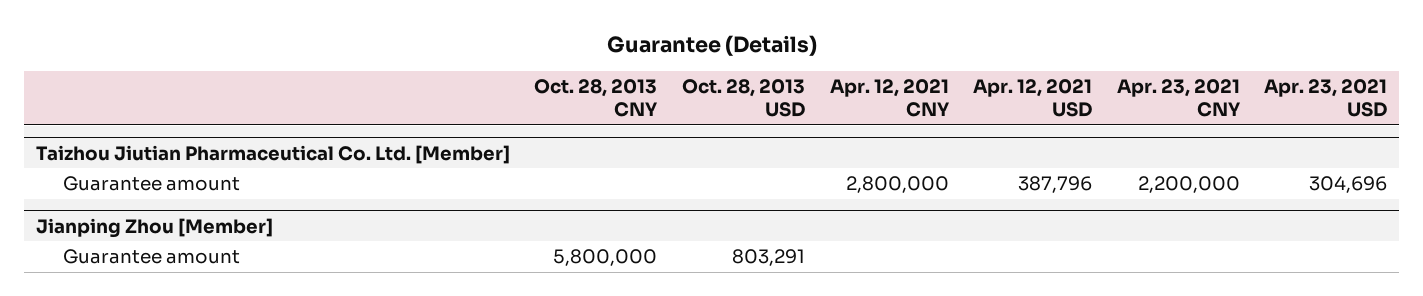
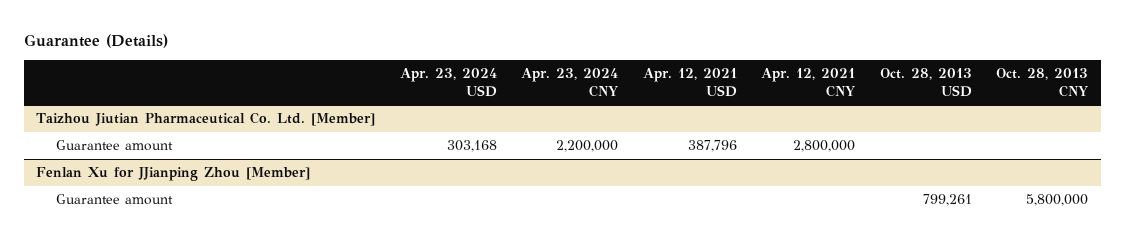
- | Oct. 28, 2013 CNY | Oct. 28, 2013 USD | Apr. 12, 2021 CNY | Apr. 12, 2021 USD | Apr. 23, 2021 CNY | Apr. 23, 2021 USD
+ | Apr. 23, 2024 USD | Apr. 23, 2024 CNY | Apr. 12, 2021 USD | Apr. 12, 2021 CNY | Oct. 28, 2013 USD | Oct. 28, 2013 CNY
- Jianping Zhou [Member]
- Guarantee amount | 5,800,000 | 803,291 | | | |
+ Fenlan Xu for JJianping Zhou [Member]
+ Guarantee amount | | | | | 799,261 | 5,800,000

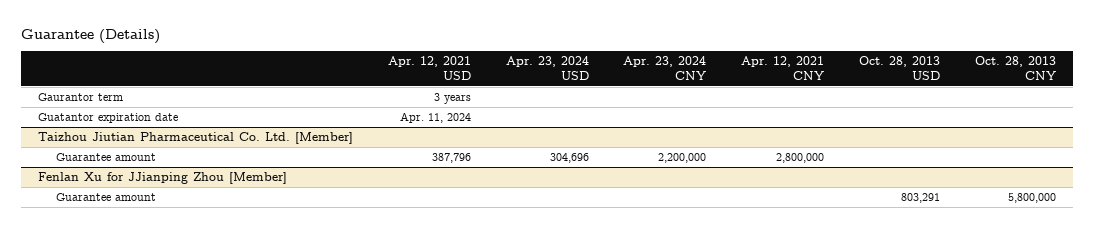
- | Apr. 23, 2024 USD | Apr. 23, 2024 CNY | Apr. 12, 2021 USD | Apr. 12, 2021 CNY | Oct. 28, 2013 USD | Oct. 28, 2013 CNY
+ | Apr. 12, 2021 USD | Apr. 23, 2024 USD | Apr. 23, 2024 CNY | Apr. 12, 2021 CNY | Oct. 28, 2013 USD | Oct. 28, 2013 CNY
+ Gaurantor term | 3 years | | | | |
+ Guatantor expiration date | Apr. 11, 2024 | | | | |
@ Taizhou Jiutian Pharmaceutical Co. Ltd. [Member]
- Guarantee amount | 303,168 | 2,200,000 | 387,796 | 2,800,000 | |
+ Guarantee amount | 387,796 | 304,696 | 2,200,000 | 2,800,000 | |
@ Fenlan Xu for JJianping Zhou [Member]
- Guarantee amount | | | | | 799,261 | 5,800,000
+ Guarantee amount | | | | | 803,291 | 5,800,000

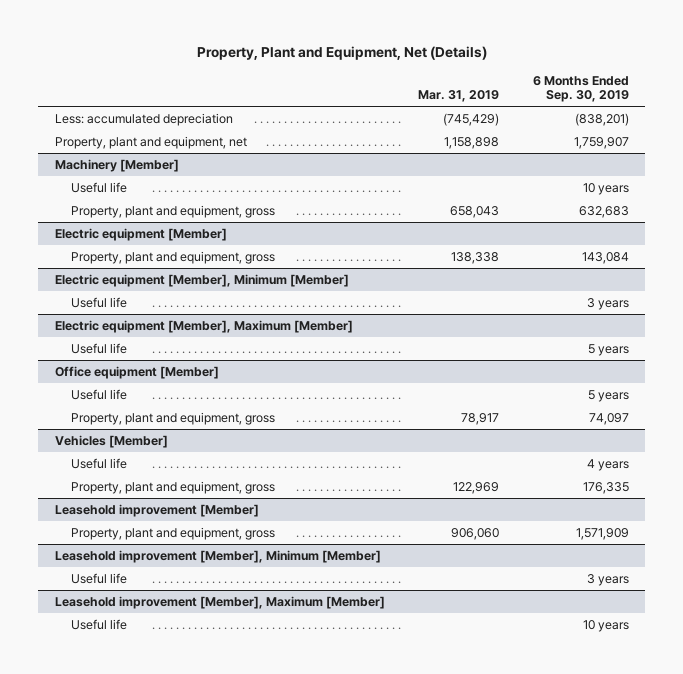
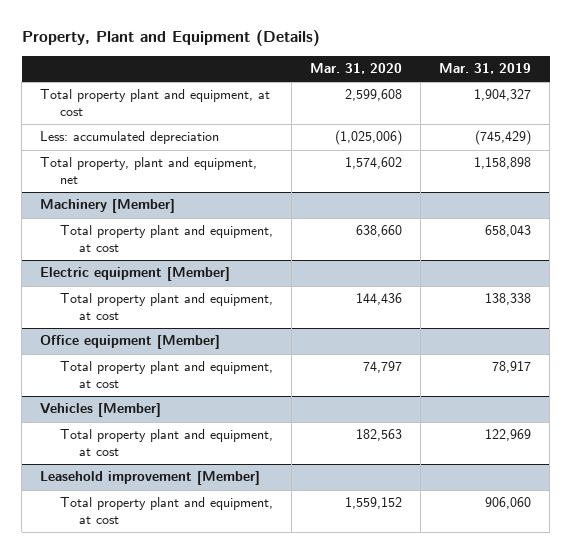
- Property, Plant and Equipment, Net (Details)
+ Property, Plant and Equipment (Details)
- | Mar. 31, 2019 | 6 Months Ended Sep. 30, 2019
+ | Mar. 31, 2020 | Mar. 31, 2019
+ Total property plant and equipment, at cost | 2,599,608 | 1,904,327
- Property, plant and equipment, net | 1,158,898 | 1,759,907
+ Total property, plant and equipment, net | 1,574,602 | 1,158,898
@ Machinery [Member]
- Useful life | | 10 years
- Property, plant and equipment, gross | 658,043 | 632,683
+ Total property plant and equipment, at cost | 638,660 | 658,043
@ Electric equipment [Member]
- Property, plant and equipment, gross | 138,338 | 143,084
- Electric equipment [Member], Minimum [Member]
- Useful life | | 3 years
- Electric equipment [Member], Maximum [Member]
- Useful life | | 5 years
@ Electric equipment [Member]
+ Total property plant and equipment, at cost | 144,436 | 138,338
@ Office equipment [Member]
- Useful life | | 5 years
- Property, plant and equipment, gross | 78,917 | 74,097
+ Total property plant and equipment, at cost | 74,797 | 78,917
@ Vehicles [Member]
- Useful life | | 4 years
- Property, plant and equipment, gross | 122,969 | 176,335
+ Total property plant and equipment, at cost | 182,563 | 122,969
@ Leasehold improvement [Member]
- Property, plant and equipment, gross | 906,060 | 1,571,909
- Leasehold improvement [Member], Minimum [Member]
- Useful life | | 3 years
- Leasehold improvement [Member], Maximum [Member]
- Useful life | | 10 years
@ Leasehold improvement [Member]
+ Total property plant and equipment, at cost | 1,559,152 | 906,060

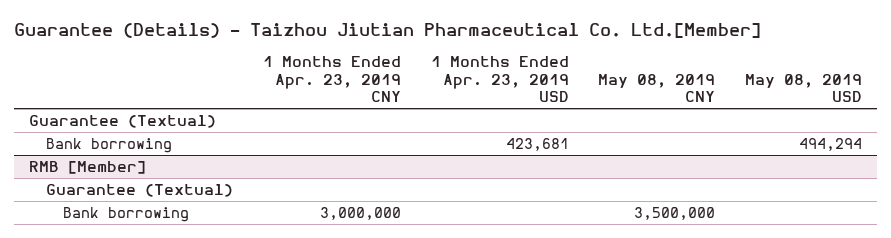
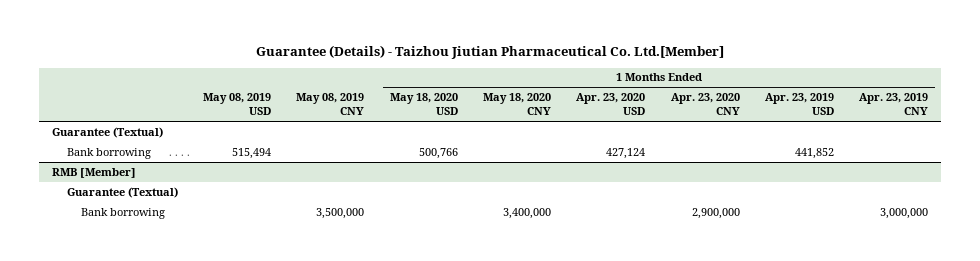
- | 1 Months Ended Apr. 23, 2019 CNY | 1 Months Ended Apr. 23, 2019 USD | May 08, 2019 CNY | May 08, 2019 USD
+ | May 08, 2019 USD | May 08, 2019 CNY | 1 Months Ended May 18, 2020 USD | 1 Months Ended May 18, 2020 CNY | 1 Months Ended Apr. 23, 2020 USD | 1 Months Ended Apr. 23, 2020 CNY | 1 Months Ended Apr. 23, 2019 USD | 1 Months Ended Apr. 23, 2019 CNY
- Bank borrowing | | 423,681 | | 494,294
+ Bank borrowing | 515,494 | | 500,766 | | 427,124 | | 441,852 |

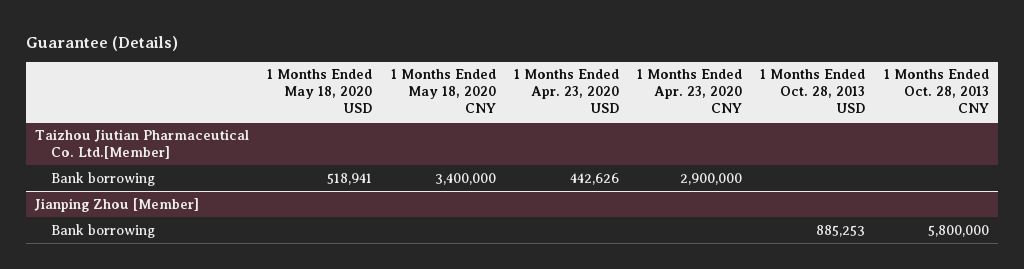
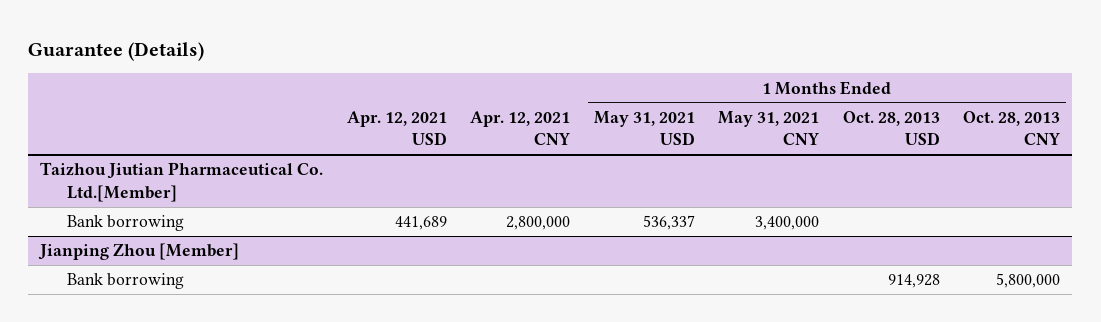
- | 1 Months Ended May 18, 2020 USD | 1 Months Ended May 18, 2020 CNY | 1 Months Ended Apr. 23, 2020 USD | 1 Months Ended Apr. 23, 2020 CNY | 1 Months Ended Oct. 28, 2013 USD | 1 Months Ended Oct. 28, 2013 CNY
+ | Apr. 12, 2021 USD | Apr. 12, 2021 CNY | 1 Months Ended May 31, 2021 USD | 1 Months Ended May 31, 2021 CNY | 1 Months Ended Oct. 28, 2013 USD | 1 Months Ended Oct. 28, 2013 CNY
@ Jianping Zhou [Member]
- Bank borrowing | | | | | 885,253 | 5,800,000
+ Bank borrowing | | | | | 914,928 | 5,800,000

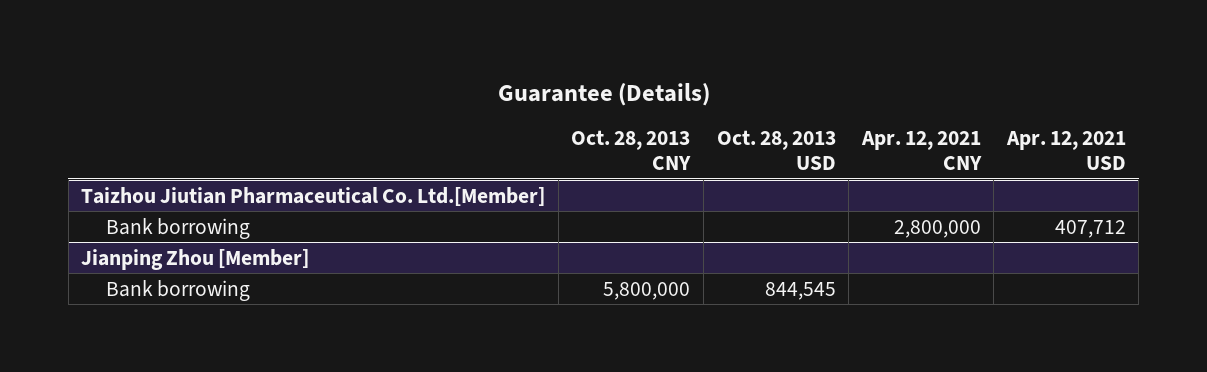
- | Apr. 12, 2021 USD | Apr. 12, 2021 CNY | 1 Months Ended May 31, 2021 USD | 1 Months Ended May 31, 2021 CNY | 1 Months Ended Oct. 28, 2013 USD | 1 Months Ended Oct. 28, 2013 CNY
+ | Oct. 28, 2013 CNY | Oct. 28, 2013 USD | Apr. 12, 2021 CNY | Apr. 12, 2021 USD
@ Taizhou Jiutian Pharmaceutical Co. Ltd.[Member]
- Bank borrowing | 441,689 | 2,800,000 | 536,337 | 3,400,000 | |
+ Bank borrowing | | | 2,800,000 | 407,712

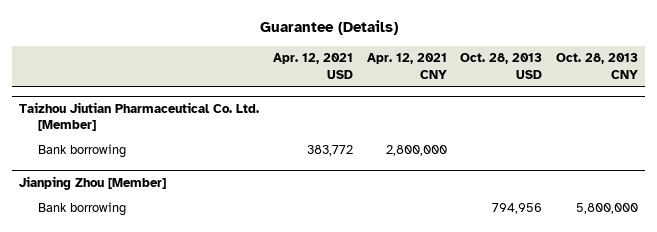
- | Oct. 28, 2013 CNY | Oct. 28, 2013 USD | Apr. 12, 2021 CNY | Apr. 12, 2021 USD
+ | Apr. 12, 2021 USD | Apr. 12, 2021 CNY | Oct. 28, 2013 USD | Oct. 28, 2013 CNY
- Taizhou Jiutian Pharmaceutical Co. Ltd.[Member]
- Bank borrowing | | | 2,800,000 | 407,712
+ Taizhou Jiutian Pharmaceutical Co. Ltd. [Member]
+ Bank borrowing | 383,772 | 2,800,000 | |
@ Jianping Zhou [Member]
- Bank borrowing | 5,800,000 | 844,545 | |
+ Bank borrowing | | | 794,956 | 5,800,000

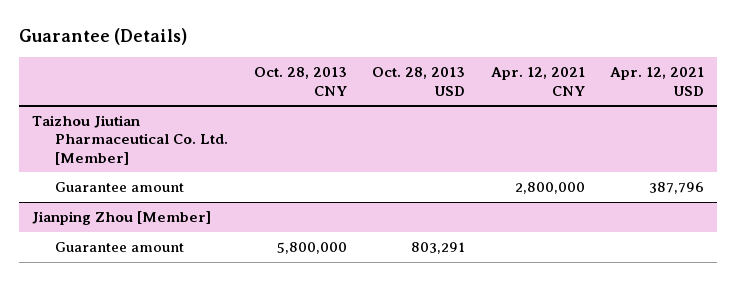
- | Apr. 12, 2021 USD | Apr. 12, 2021 CNY | Oct. 28, 2013 USD | Oct. 28, 2013 CNY
+ | Oct. 28, 2013 CNY | Oct. 28, 2013 USD | Apr. 12, 2021 CNY | Apr. 12, 2021 USD
@ Taizhou Jiutian Pharmaceutical Co. Ltd. [Member]
- Bank borrowing | 383,772 | 2,800,000 | |
+ Guarantee amount | | | 2,800,000 | 387,796
@ Jianping Zhou [Member]
- Bank borrowing | | | 794,956 | 5,800,000
+ Guarantee amount | 5,800,000 | 803,291 | |

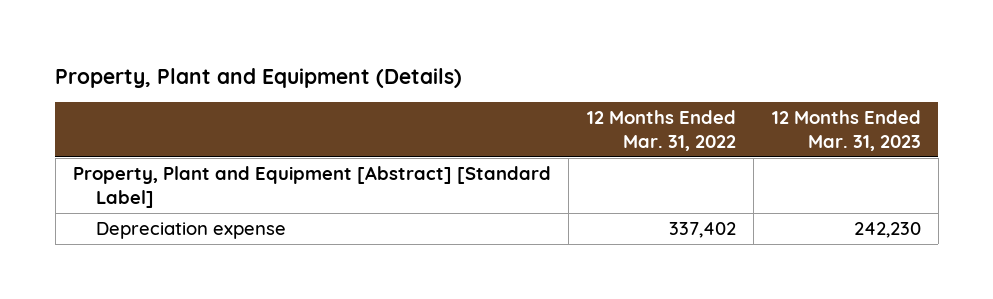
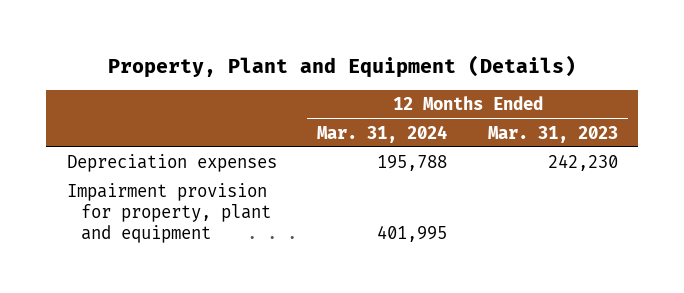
- | 12 Months Ended Mar. 31, 2022 | 12 Months Ended Mar. 31, 2023
+ | 12 Months Ended Mar. 31, 2024 | 12 Months Ended Mar. 31, 2023
- Property, Plant and Equipment [Abstract] [Standard Label]
- Depreciation expense | 337,402 | 242,230
+ Depreciation expenses | 195,788 | 242,230
+ Impairment provision for property, plant and equipment | 401,995 |

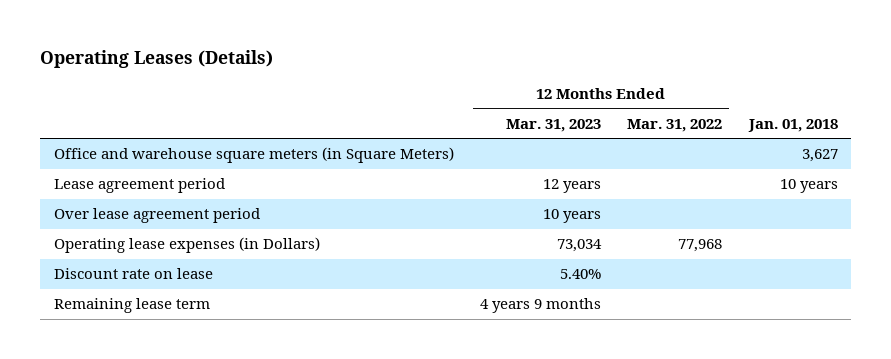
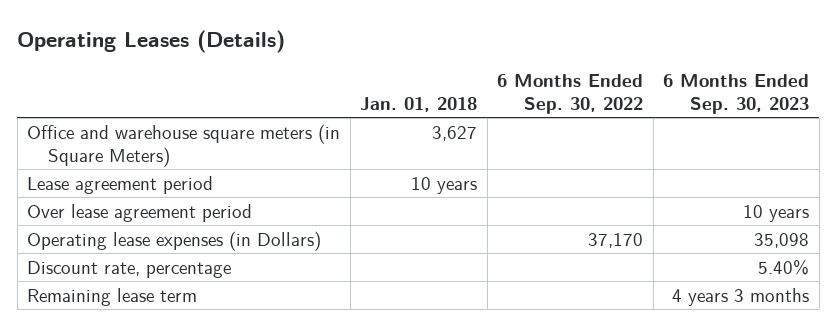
- | 12 Months Ended Mar. 31, 2023 | 12 Months Ended Mar. 31, 2022 | Jan. 01, 2018
+ | Jan. 01, 2018 | 6 Months Ended Sep. 30, 2022 | 6 Months Ended Sep. 30, 2023
- Discount rate on lease | 5.40% | |
+ Discount rate, percentage | | | 5.40%

